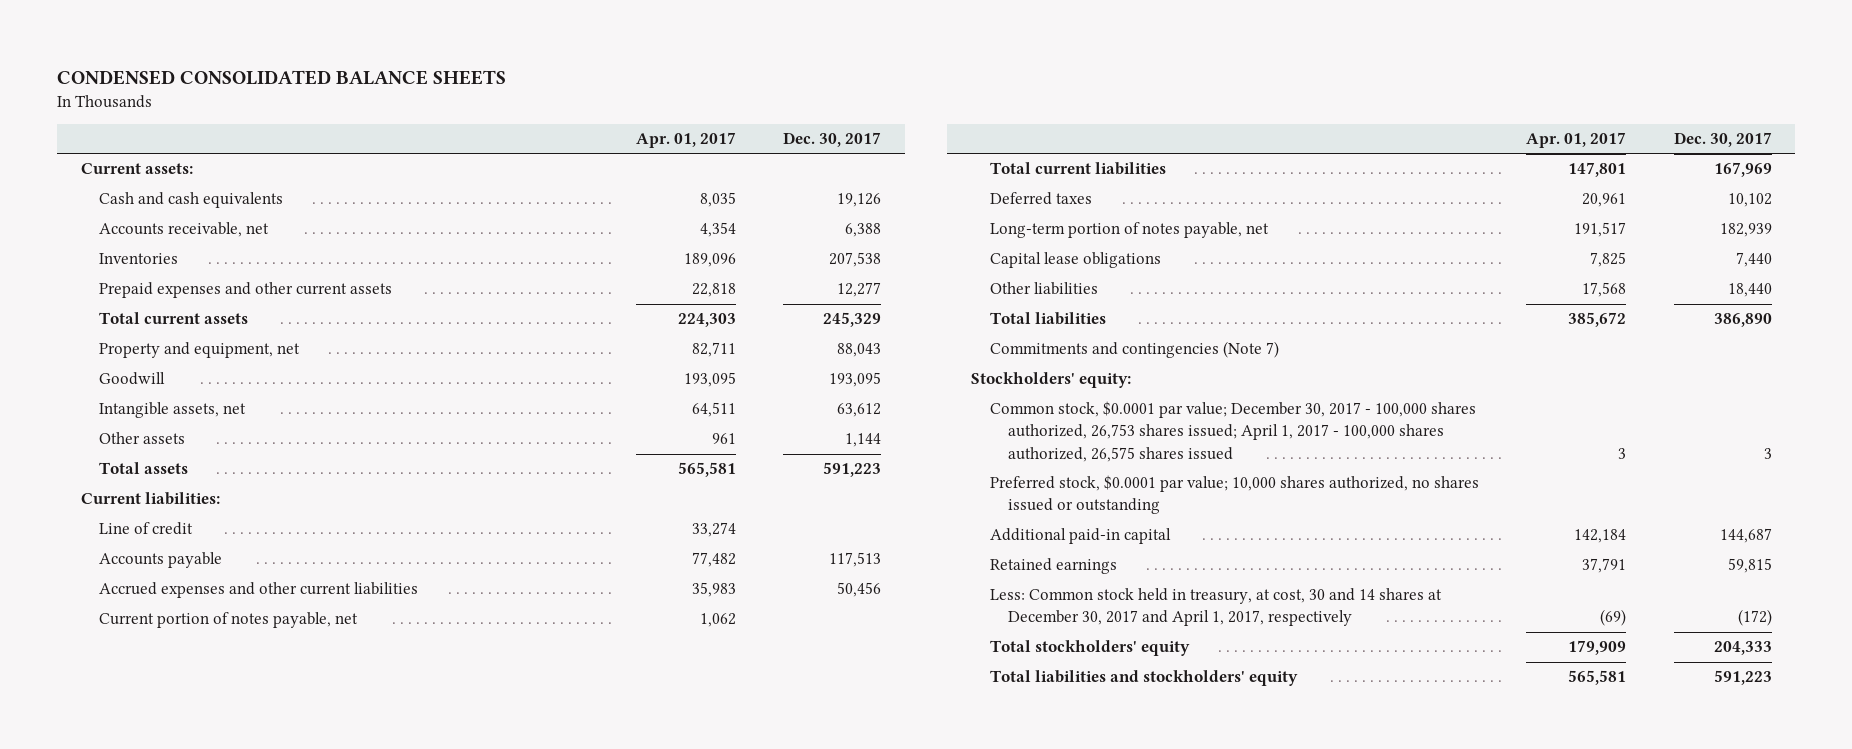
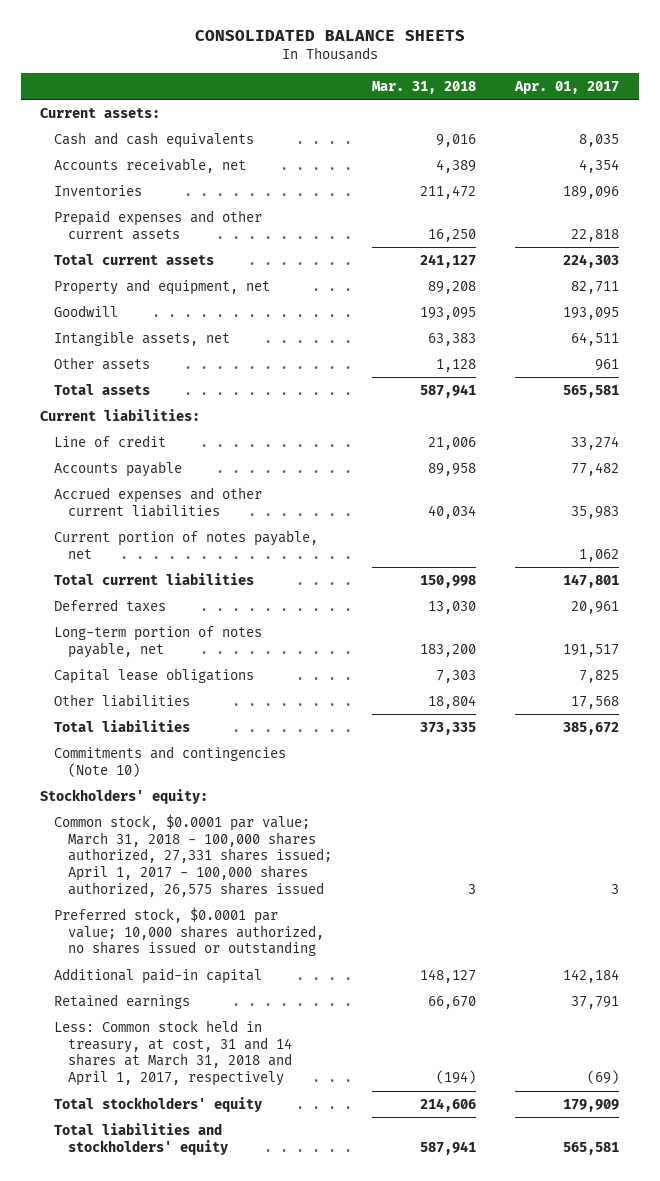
- CONDENSED CONSOLIDATED BALANCE SHEETS
+ CONSOLIDATED BALANCE SHEETS
- | Apr. 01, 2017 | Dec. 30, 2017
+ | Mar. 31, 2018 | Apr. 01, 2017
- Commitments and contingencies (Note 7)
+ Commitments and contingencies (Note 10)
- Common stock, $0.0001 par value; December 30, 2017 - 100,000 shares authorized, 26,753 shares issued; April 1, 2017 - 100,000 shares authorized, 26,575 shares issued | 3 | 3
+ Common stock, $0.0001 par value; March 31, 2018 - 100,000 shares authorized, 27,331 shares issued; April 1, 2017 - 100,000 shares authorized, 26,575 shares issued | 3 | 3
- Less: Common stock held in treasury, at cost, 30 and 14 shares at December 30, 2017 and April 1, 2017, respectively | (69) | (172)
+ Less: Common stock held in treasury, at cost, 31 and 14 shares at March 31, 2018 and April 1, 2017, respectively | (194) | (69)

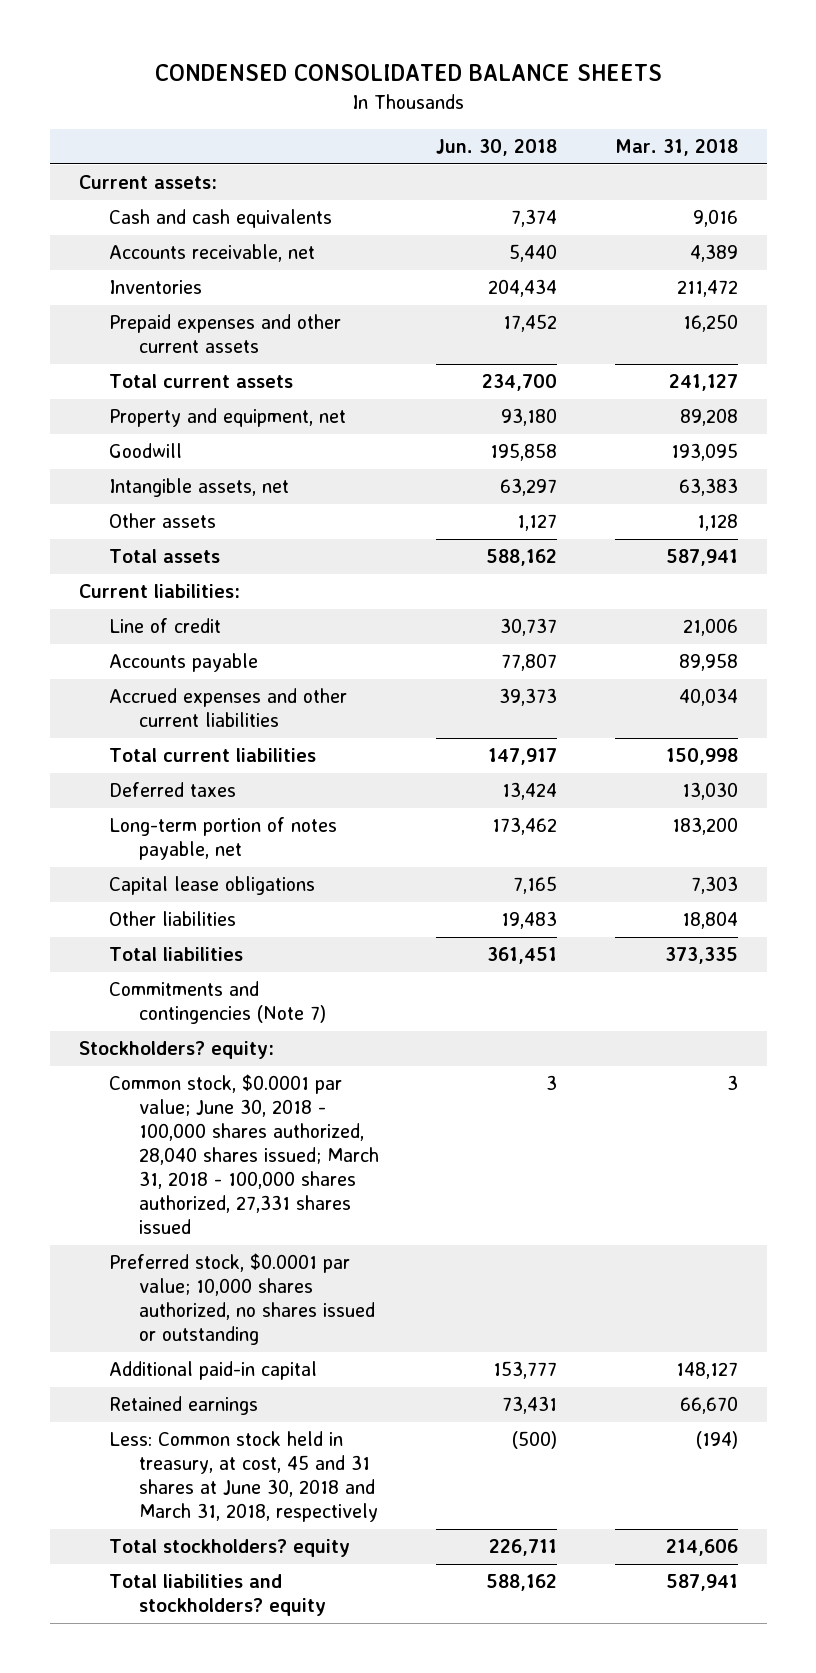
- CONSOLIDATED BALANCE SHEETS
+ CONDENSED CONSOLIDATED BALANCE SHEETS
- | Mar. 31, 2018 | Apr. 01, 2017
+ | Jun. 30, 2018 | Mar. 31, 2018
- Current portion of notes payable, net | | 1,062
- Commitments and contingencies (Note 10)
- Stockholders' equity:
- Common stock, $0.0001 par value; March 31, 2018 - 100,000 shares authorized, 27,331 shares issued; April 1, 2017 - 100,000 shares authorized, 26,575 shares issued | 3 | 3
+ Commitments and contingencies (Note 7)
+ Stockholders? equity:
+ Common stock, $0.0001 par value; June 30, 2018 - 100,000 shares authorized, 28,040 shares issued; March 31, 2018 - 100,000 shares authorized, 27,331 shares issued | 3 | 3
- Less: Common stock held in treasury, at cost, 31 and 14 shares at March 31, 2018 and April 1, 2017, respectively | (194) | (69)
- Total stockholders' equity | 214,606 | 179,909
- Total liabilities and stockholders' equity | 587,941 | 565,581
+ Less: Common stock held in treasury, at cost, 45 and 31 shares at June 30, 2018 and March 31, 2018, respectively | (500) | (194)
+ Total stockholders? equity | 226,711 | 214,606
+ Total liabilities and stockholders? equity | 588,162 | 587,941

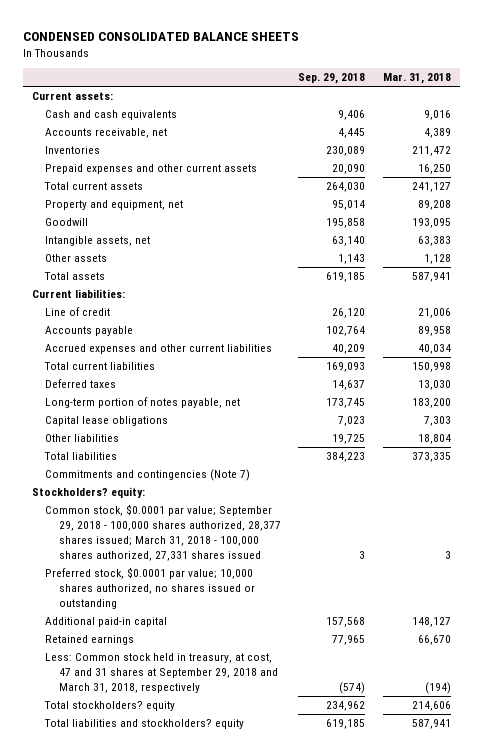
- | Jun. 30, 2018 | Mar. 31, 2018
+ | Sep. 29, 2018 | Mar. 31, 2018
- Common stock, $0.0001 par value; June 30, 2018 - 100,000 shares authorized, 28,040 shares issued; March 31, 2018 - 100,000 shares authorized, 27,331 shares issued | 3 | 3
+ Common stock, $0.0001 par value; September 29, 2018 - 100,000 shares authorized, 28,377 shares issued; March 31, 2018 - 100,000 shares authorized, 27,331 shares issued | 3 | 3
- Less: Common stock held in treasury, at cost, 45 and 31 shares at June 30, 2018 and March 31, 2018, respectively | (500) | (194)
+ Less: Common stock held in treasury, at cost, 47 and 31 shares at September 29, 2018 and March 31, 2018, respectively | (574) | (194)

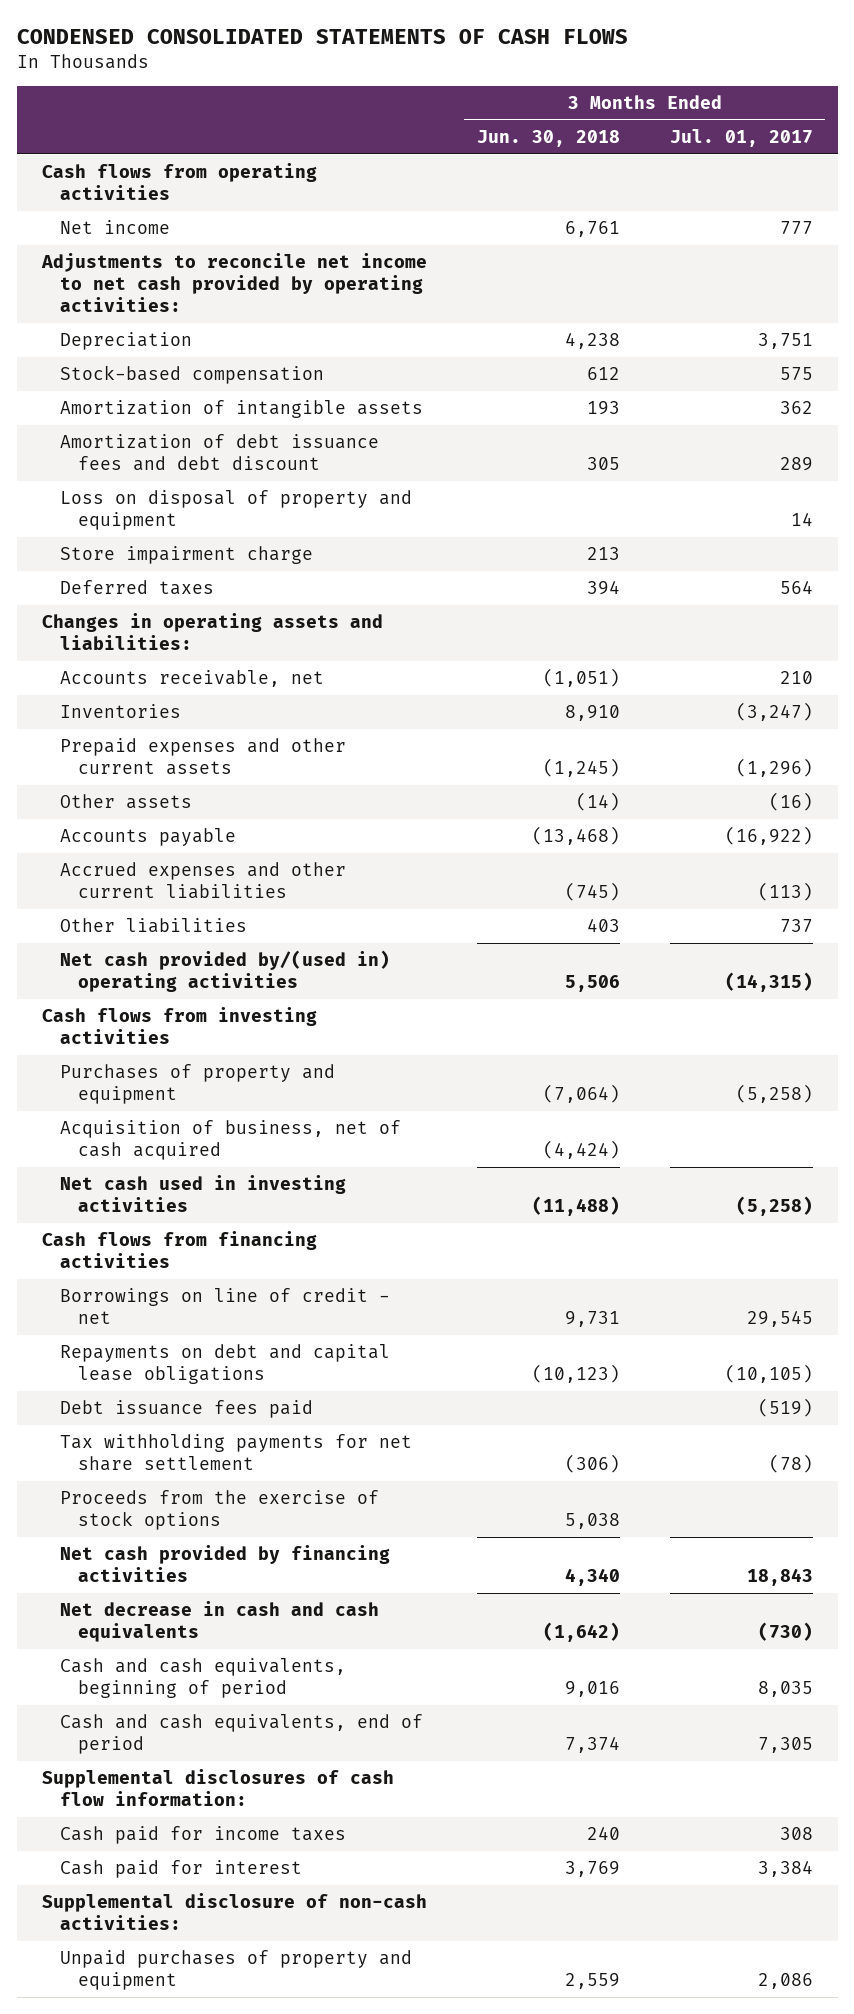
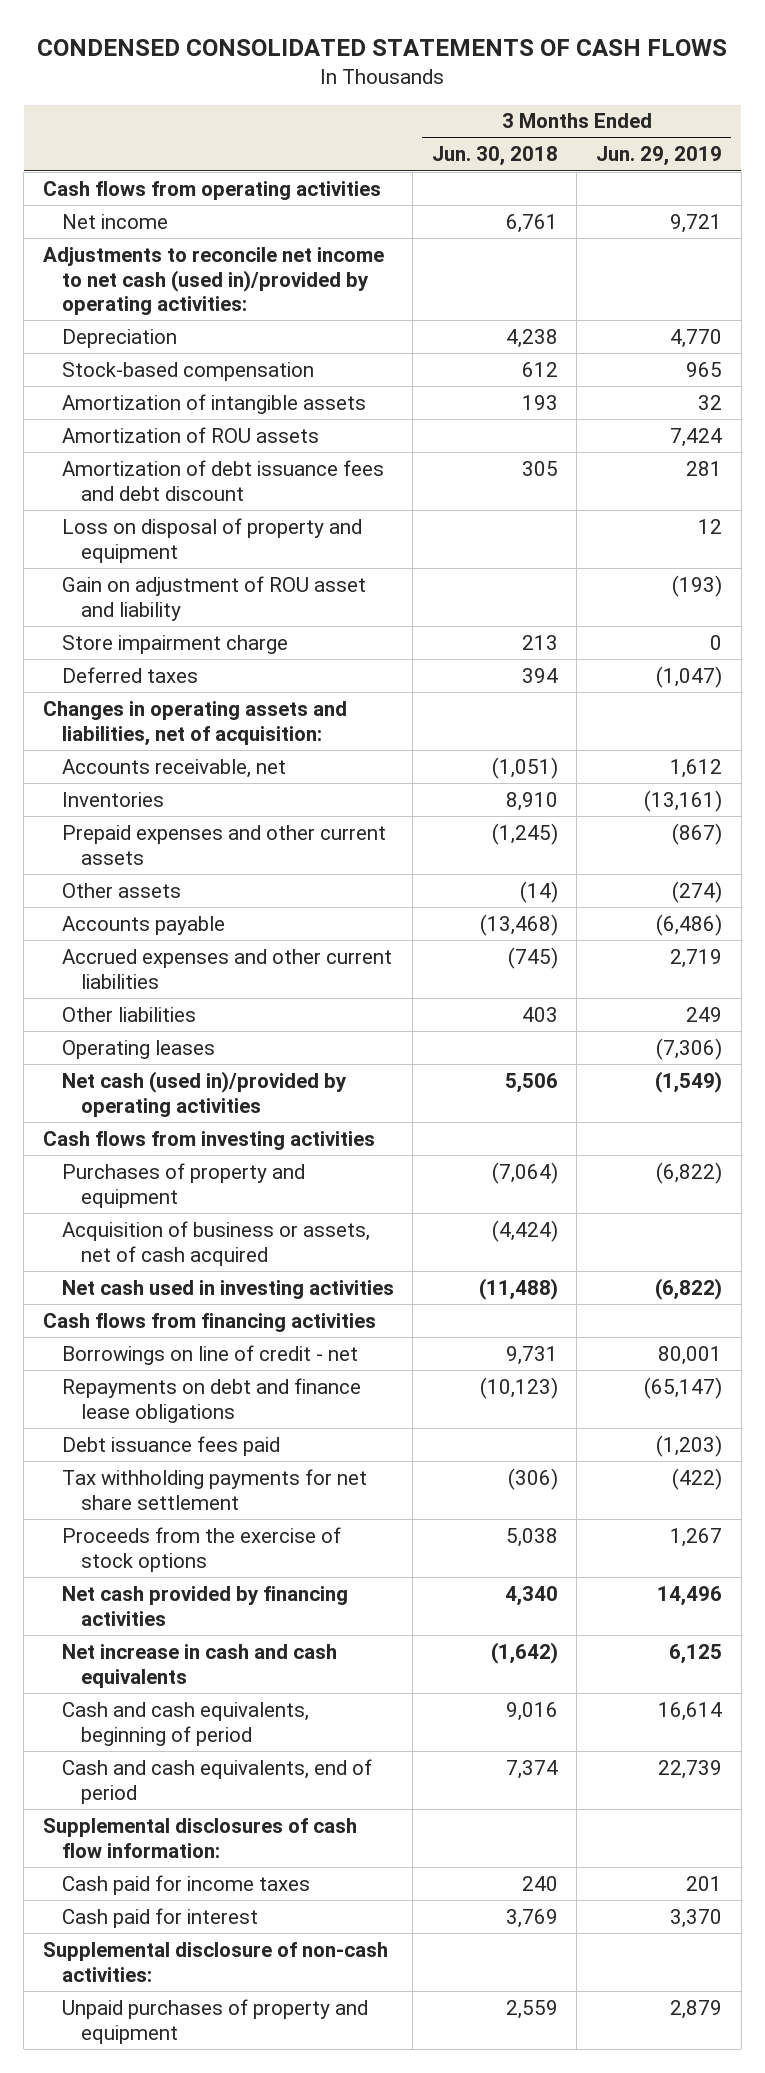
- | 3 Months Ended Jun. 30, 2018 | 3 Months Ended Jul. 01, 2017
+ | 3 Months Ended Jun. 30, 2018 | 3 Months Ended Jun. 29, 2019
- Adjustments to reconcile net income to net cash provided by operating activities:
+ Adjustments to reconcile net income to net cash (used in)/provided by operating activities:
+ Amortization of ROU assets | | 7,424
+ Gain on adjustment of ROU asset and liability | | (193)
- Changes in operating assets and liabilities:
+ Changes in operating assets and liabilities, net of acquisition:
- Net cash provided by/(used in) operating activities | 5,506 | (14,315)
+ Operating leases | | (7,306)
+ Net cash (used in)/provided by operating activities | 5,506 | (1,549)
- Acquisition of business, net of cash acquired | (4,424) |
+ Acquisition of business or assets, net of cash acquired | (4,424) |
- Repayments on debt and capital lease obligations | (10,123) | (10,105)
+ Repayments on debt and finance lease obligations | (10,123) | (65,147)
- Net decrease in cash and cash equivalents | (1,642) | (730)
+ Net increase in cash and cash equivalents | (1,642) | 6,125

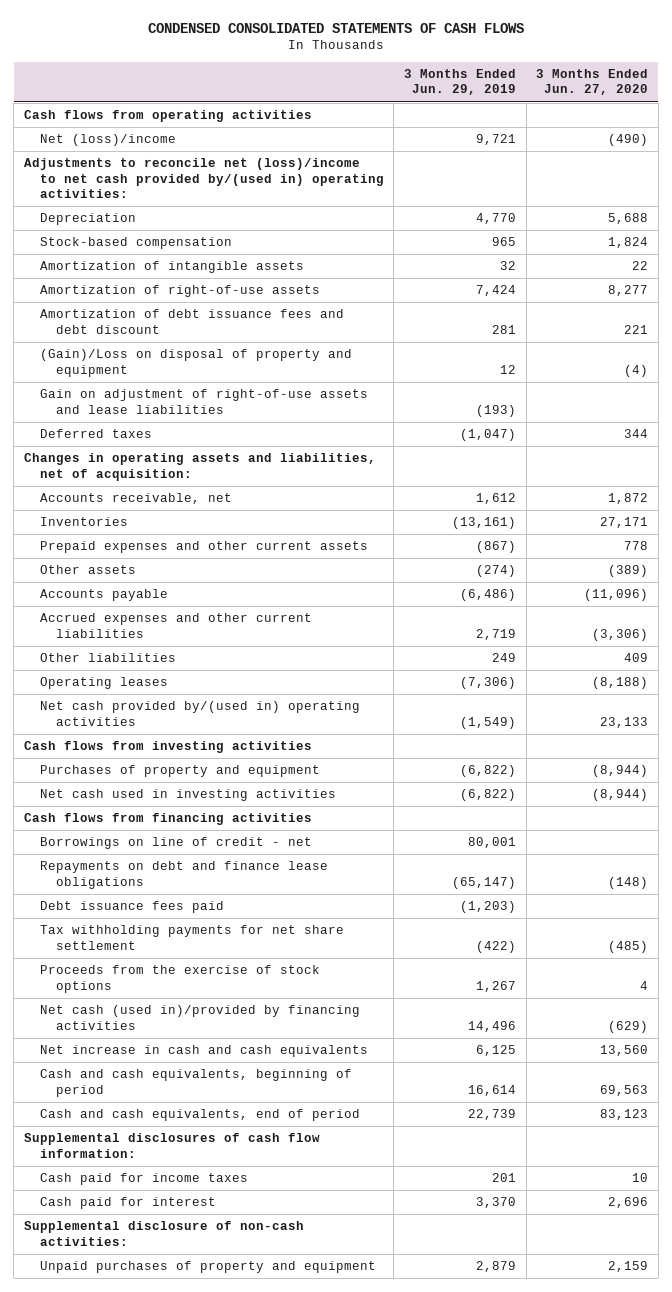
- | 3 Months Ended Jun. 30, 2018 | 3 Months Ended Jun. 29, 2019
+ | 3 Months Ended Jun. 29, 2019 | 3 Months Ended Jun. 27, 2020
- Net income | 6,761 | 9,721
- Adjustments to reconcile net income to net cash (used in)/provided by operating activities:
+ Net (loss)/income | 9,721 | (490)
+ Adjustments to reconcile net (loss)/income to net cash provided by/(used in) operating activities:
- Amortization of ROU assets | | 7,424
+ Amortization of right-of-use assets | 7,424 | 8,277
- Loss on disposal of property and equipment | | 12
- Gain on adjustment of ROU asset and liability | | (193)
- Store impairment charge | 213 | 0
+ (Gain)/Loss on disposal of property and equipment | 12 | (4)
+ Gain on adjustment of right-of-use assets and lease liabilities | (193) |
- Net cash (used in)/provided by operating activities | 5,506 | (1,549)
+ Net cash provided by/(used in) operating activities | (1,549) | 23,133
- Acquisition of business or assets, net of cash acquired | (4,424) |
- Net cash provided by financing activities | 4,340 | 14,496
+ Net cash (used in)/provided by financing activities | 14,496 | (629)

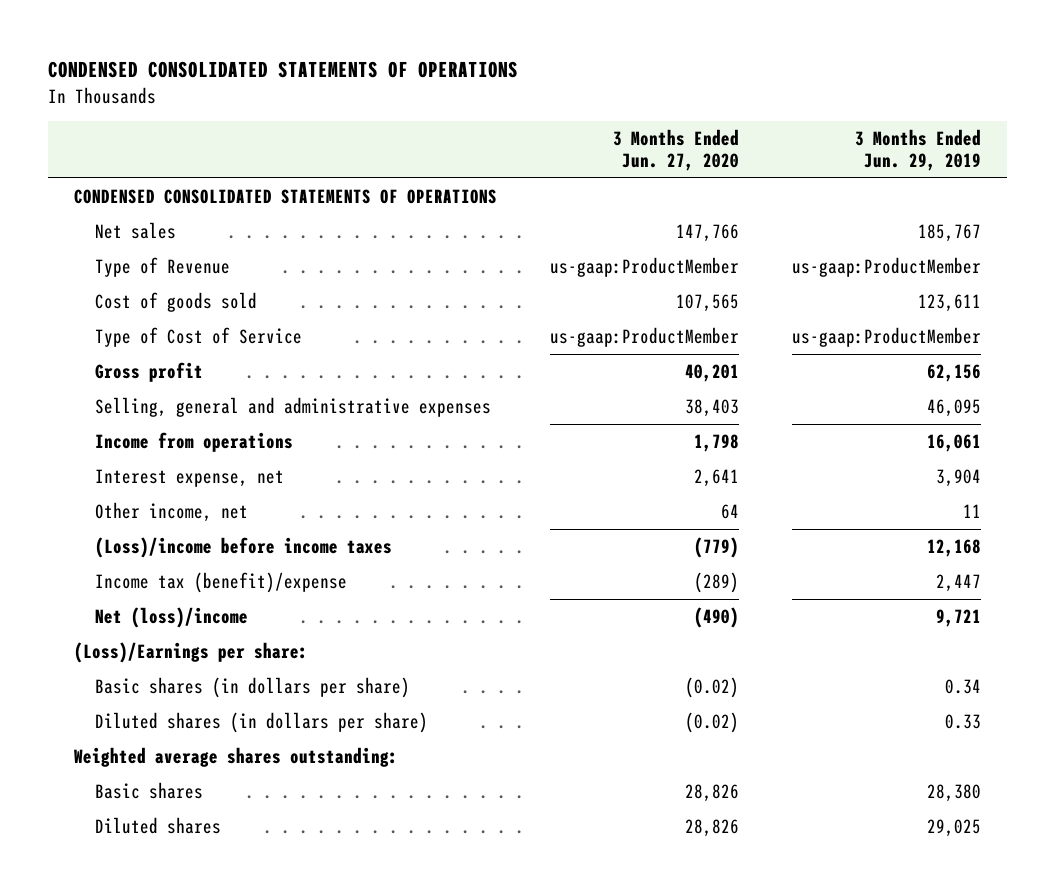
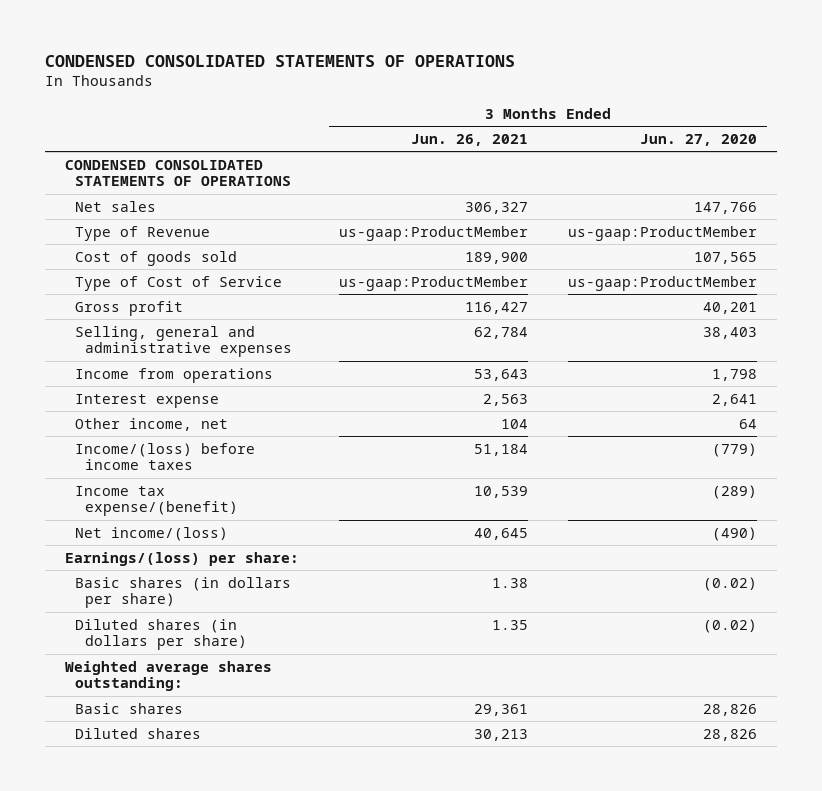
- | 3 Months Ended Jun. 27, 2020 | 3 Months Ended Jun. 29, 2019
+ | 3 Months Ended Jun. 26, 2021 | 3 Months Ended Jun. 27, 2020
- Interest expense, net | 2,641 | 3,904
+ Interest expense | 2,563 | 2,641
- (Loss)/income before income taxes | (779) | 12,168
- Income tax (benefit)/expense | (289) | 2,447
- Net (loss)/income | (490) | 9,721
- (Loss)/Earnings per share:
+ Income/(loss) before income taxes | 51,184 | (779)
+ Income tax expense/(benefit) | 10,539 | (289)
+ Net income/(loss) | 40,645 | (490)
+ Earnings/(loss) per share:

